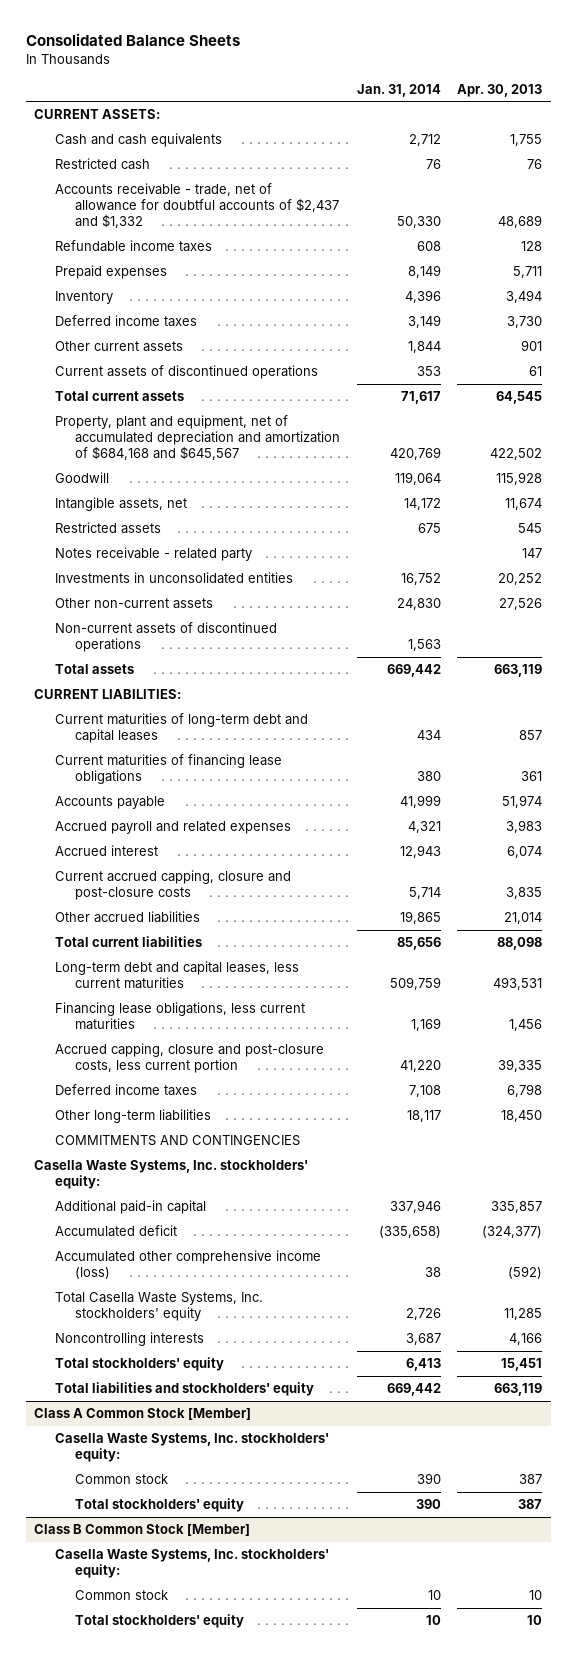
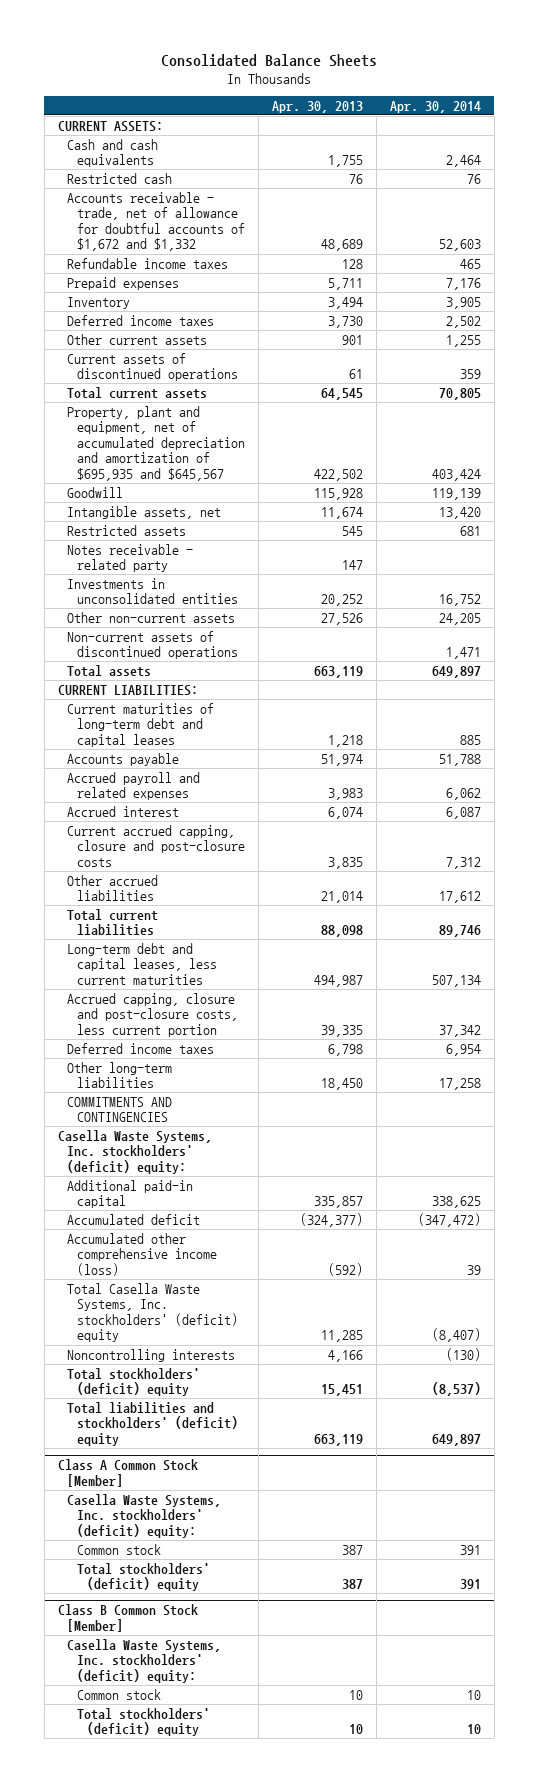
- | Jan. 31, 2014 | Apr. 30, 2013
+ | Apr. 30, 2013 | Apr. 30, 2014
- Accounts receivable - trade, net of allowance for doubtful accounts of $2,437 and $1,332 | 50,330 | 48,689
+ Accounts receivable - trade, net of allowance for doubtful accounts of $1,672 and $1,332 | 48,689 | 52,603
- Property, plant and equipment, net of accumulated depreciation and amortization of $684,168 and $645,567 | 420,769 | 422,502
+ Property, plant and equipment, net of accumulated depreciation and amortization of $695,935 and $645,567 | 422,502 | 403,424
- Current maturities of long-term debt and capital leases | 434 | 857
- Current maturities of financing lease obligations | 380 | 361
+ Current maturities of long-term debt and capital leases | 1,218 | 885
- Long-term debt and capital leases, less current maturities | 509,759 | 493,531
- Financing lease obligations, less current maturities | 1,169 | 1,456
+ Long-term debt and capital leases, less current maturities | 494,987 | 507,134
- Casella Waste Systems, Inc. stockholders' equity:
+ Casella Waste Systems, Inc. stockholders' (deficit) equity:
- Total Casella Waste Systems, Inc. stockholders' equity | 2,726 | 11,285
+ Total Casella Waste Systems, Inc. stockholders' (deficit) equity | 11,285 | (8,407)
- Total stockholders' equity | 6,413 | 15,451
- Total liabilities and stockholders' equity | 669,442 | 663,119
+ Total stockholders' (deficit) equity | 15,451 | (8,537)
+ Total liabilities and stockholders' (deficit) equity | 663,119 | 649,897
@ Class A Common Stock [Member]
- Casella Waste Systems, Inc. stockholders' equity:
+ Casella Waste Systems, Inc. stockholders' (deficit) equity:
- Total stockholders' equity | 390 | 387
+ Total stockholders' (deficit) equity | 387 | 391
@ Class B Common Stock [Member]
- Casella Waste Systems, Inc. stockholders' equity:
+ Casella Waste Systems, Inc. stockholders' (deficit) equity:
- Total stockholders' equity | 10 | 10
+ Total stockholders' (deficit) equity | 10 | 10

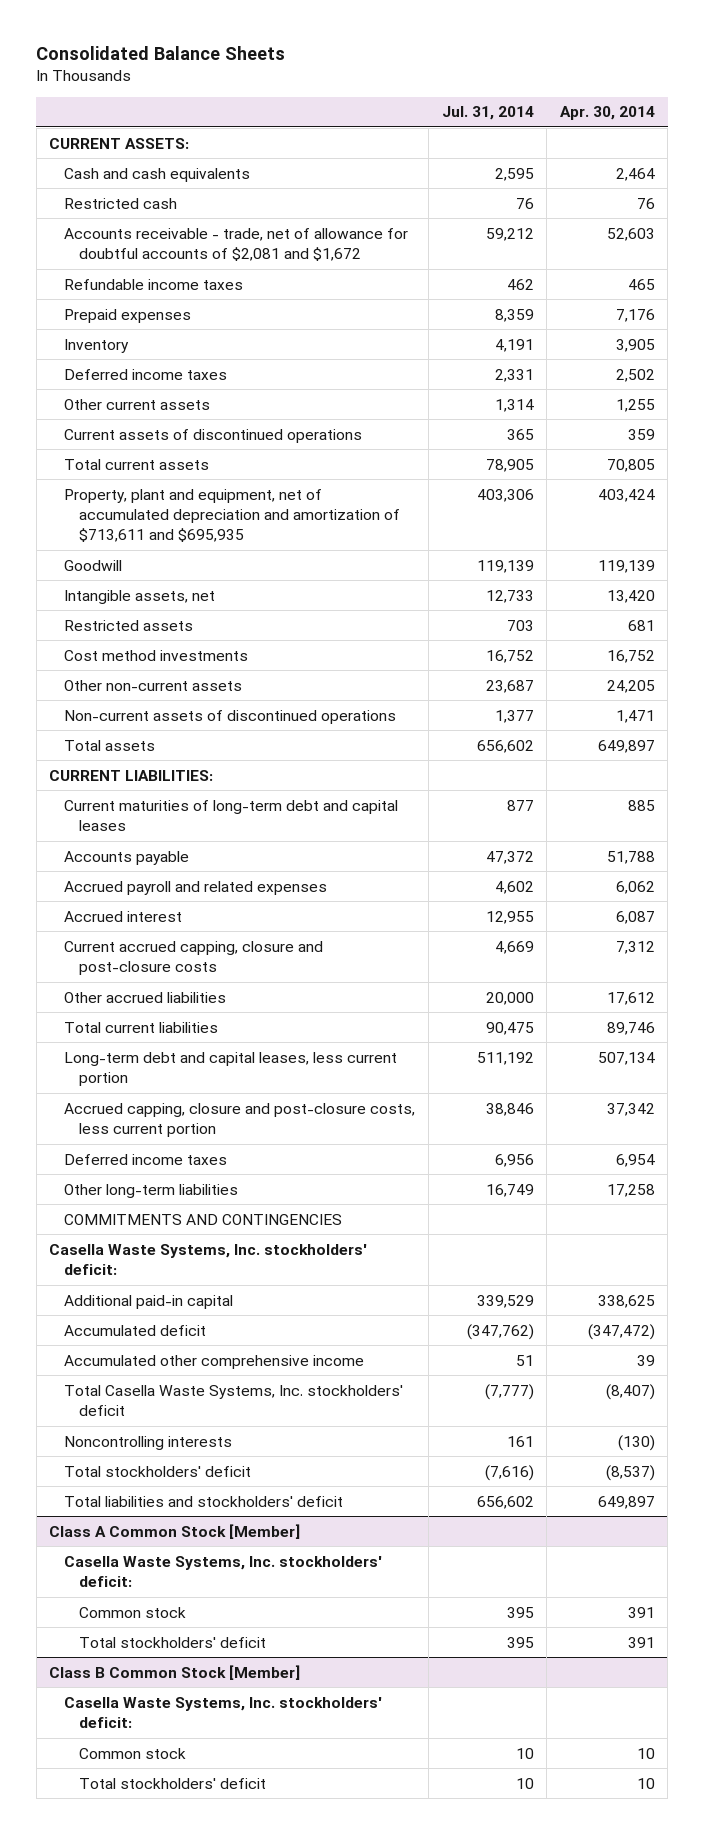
- | Apr. 30, 2013 | Apr. 30, 2014
+ | Jul. 31, 2014 | Apr. 30, 2014
- Accounts receivable - trade, net of allowance for doubtful accounts of $1,672 and $1,332 | 48,689 | 52,603
+ Accounts receivable - trade, net of allowance for doubtful accounts of $2,081 and $1,672 | 59,212 | 52,603
- Property, plant and equipment, net of accumulated depreciation and amortization of $695,935 and $645,567 | 422,502 | 403,424
+ Property, plant and equipment, net of accumulated depreciation and amortization of $713,611 and $695,935 | 403,306 | 403,424
- Notes receivable - related party | 147 |
- Investments in unconsolidated entities | 20,252 | 16,752
+ Cost method investments | 16,752 | 16,752
- Long-term debt and capital leases, less current maturities | 494,987 | 507,134
+ Long-term debt and capital leases, less current portion | 511,192 | 507,134
- Casella Waste Systems, Inc. stockholders' (deficit) equity:
+ Casella Waste Systems, Inc. stockholders' deficit:
- Accumulated other comprehensive income (loss) | (592) | 39
- Total Casella Waste Systems, Inc. stockholders' (deficit) equity | 11,285 | (8,407)
+ Accumulated other comprehensive income | 51 | 39
+ Total Casella Waste Systems, Inc. stockholders' deficit | (7,777) | (8,407)
- Total stockholders' (deficit) equity | 15,451 | (8,537)
- Total liabilities and stockholders' (deficit) equity | 663,119 | 649,897
+ Total stockholders' deficit | (7,616) | (8,537)
+ Total liabilities and stockholders' deficit | 656,602 | 649,897
@ Class A Common Stock [Member]
- Casella Waste Systems, Inc. stockholders' (deficit) equity:
+ Casella Waste Systems, Inc. stockholders' deficit:
- Total stockholders' (deficit) equity | 387 | 391
+ Total stockholders' deficit | 395 | 391
@ Class B Common Stock [Member]
- Casella Waste Systems, Inc. stockholders' (deficit) equity:
+ Casella Waste Systems, Inc. stockholders' deficit:
- Total stockholders' (deficit) equity | 10 | 10
+ Total stockholders' deficit | 10 | 10

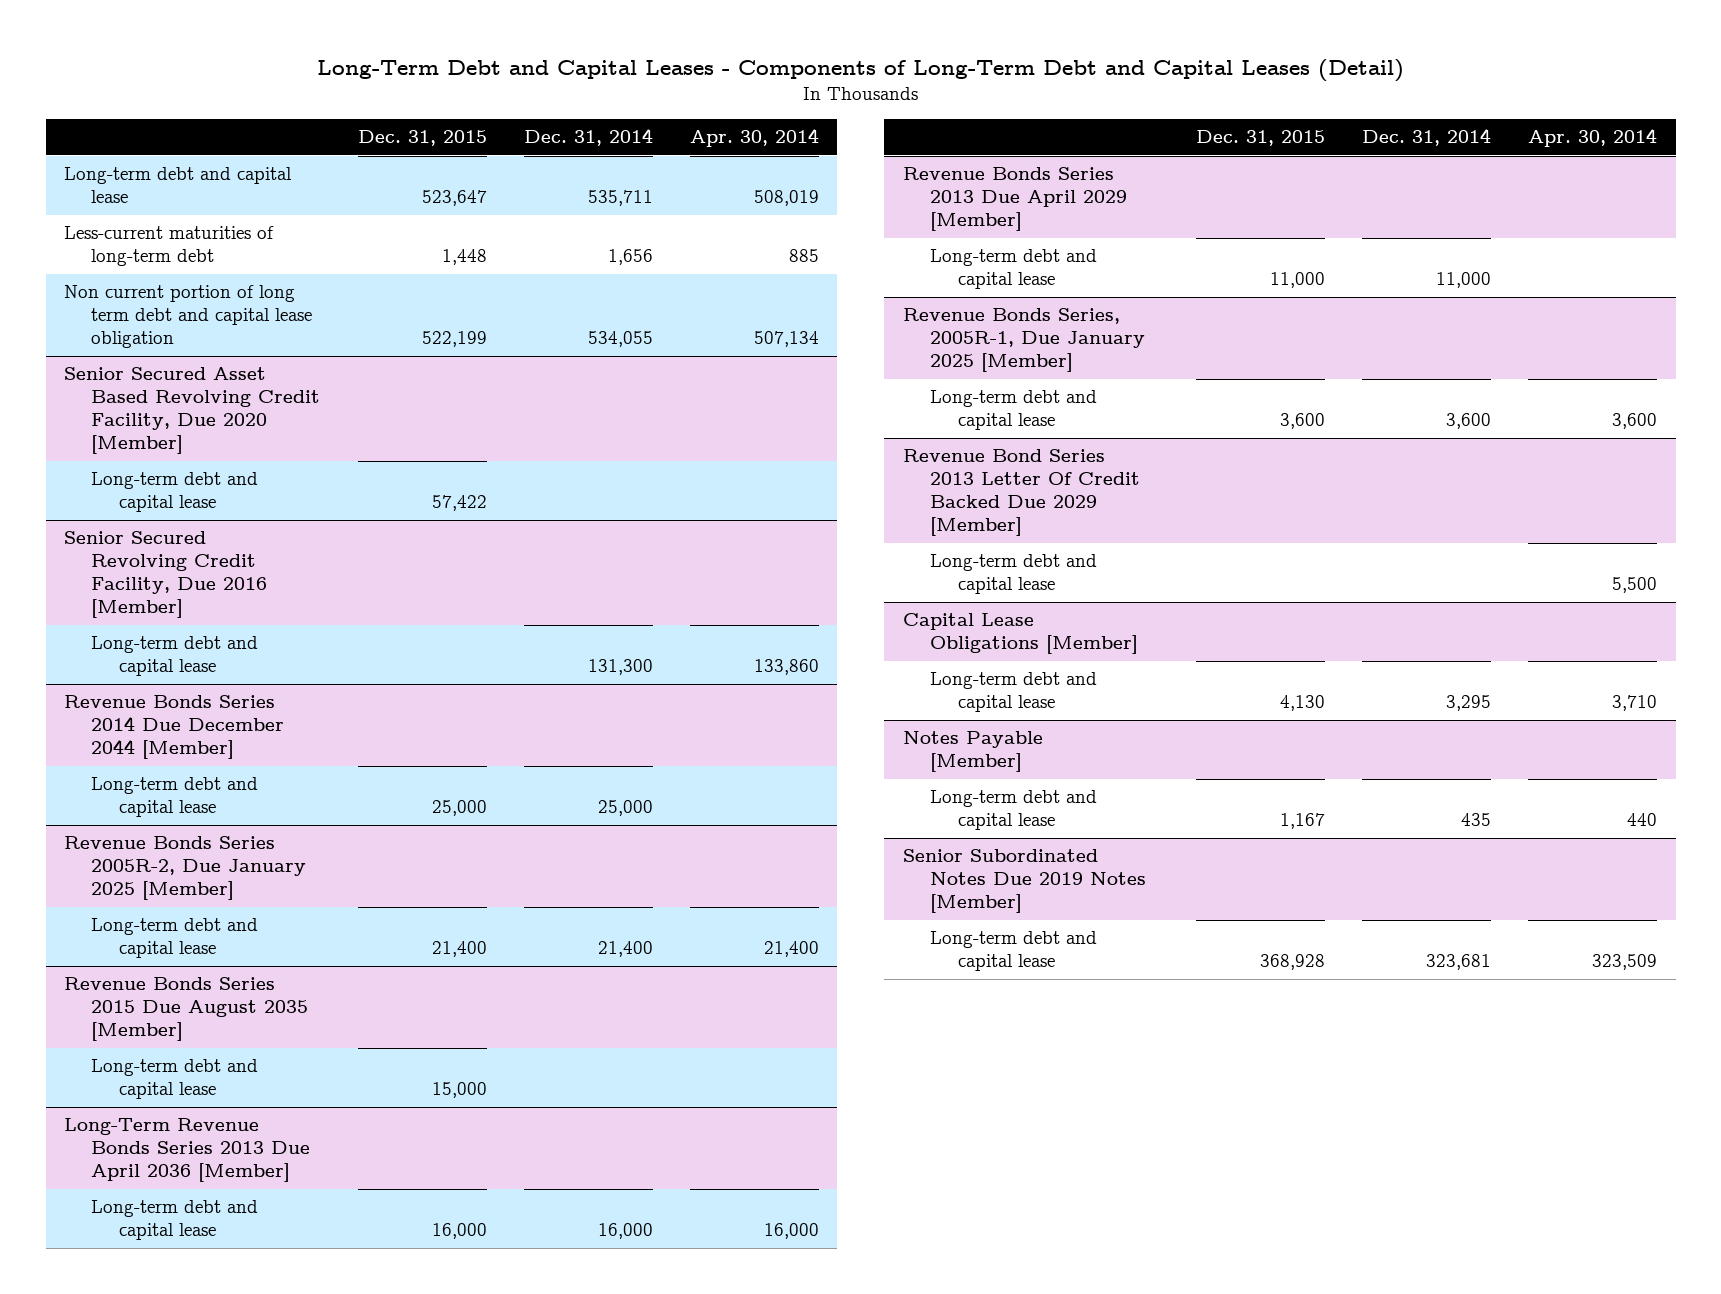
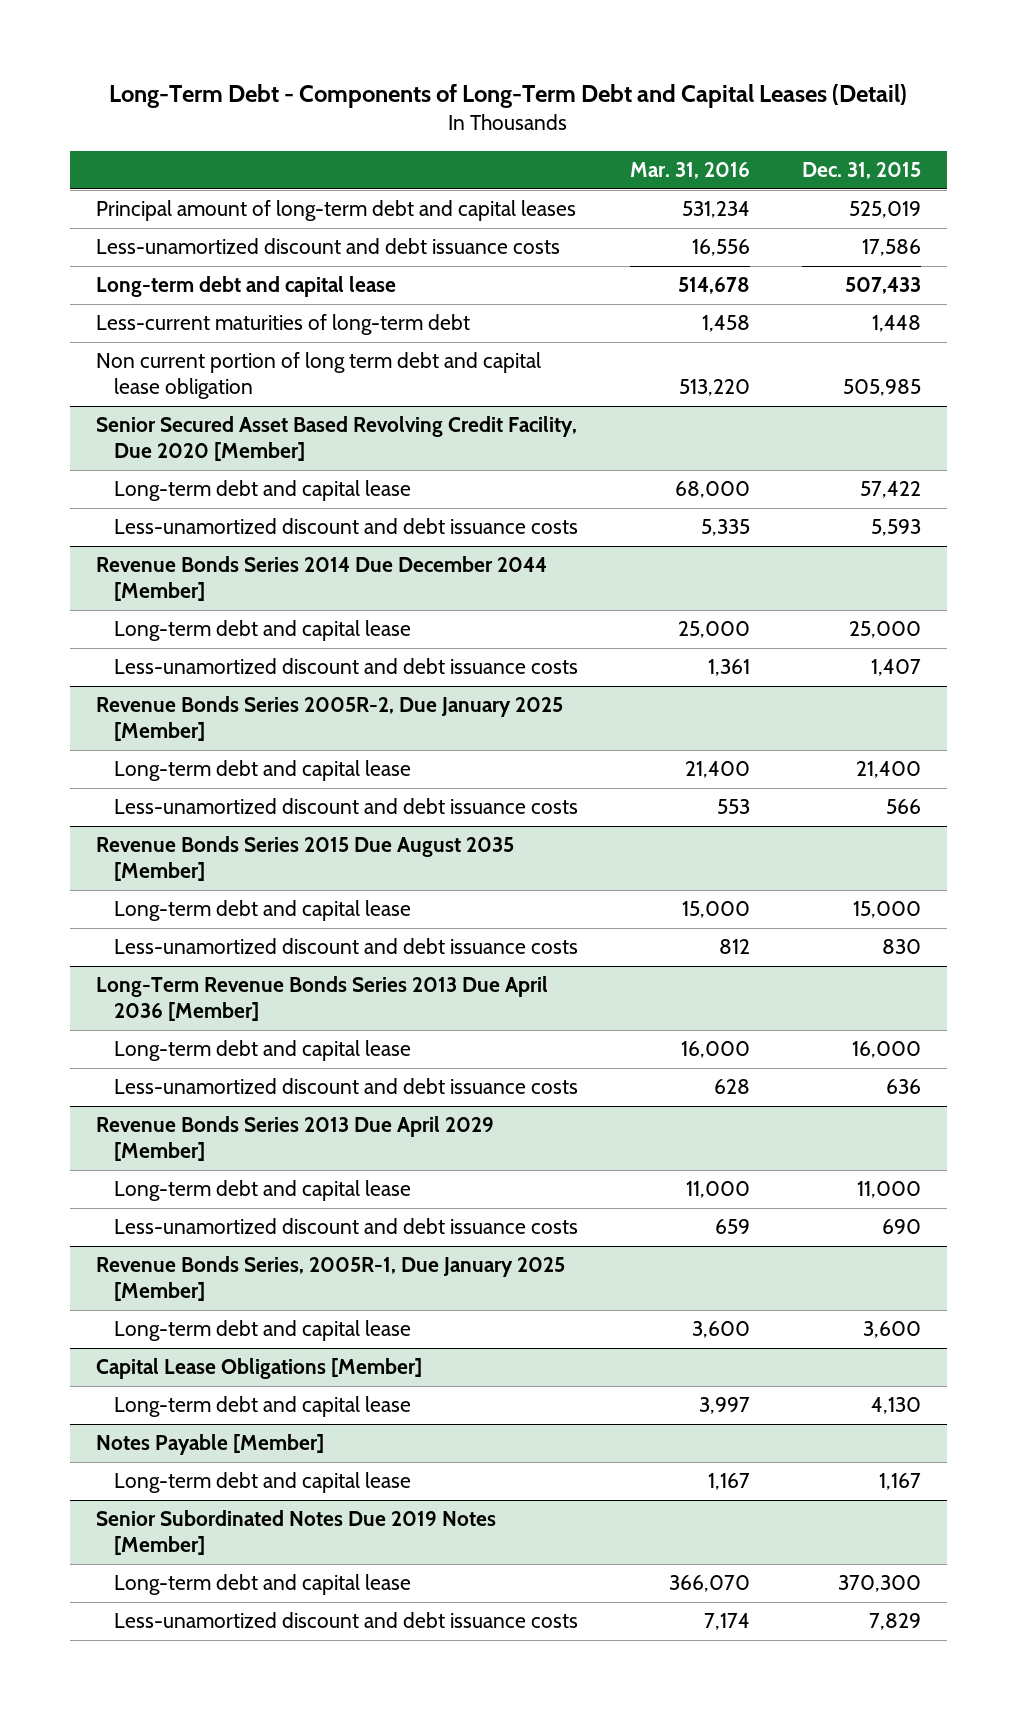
- Long-Term Debt and Capital Leases - Components of Long-Term Debt and Capital Leases (Detail)
+ Long-Term Debt - Components of Long-Term Debt and Capital Leases (Detail)
- | Dec. 31, 2015 | Dec. 31, 2014 | Apr. 30, 2014
+ | Mar. 31, 2016 | Dec. 31, 2015
- Long-term debt and capital lease | 523,647 | 535,711 | 508,019
+ Principal amount of long-term debt and capital leases | 531,234 | 525,019
+ Less-unamortized discount and debt issuance costs | 16,556 | 17,586
+ Long-term debt and capital lease | 514,678 | 507,433
- Non current portion of long term debt and capital lease obligation | 522,199 | 534,055 | 507,134
+ Non current portion of long term debt and capital lease obligation | 513,220 | 505,985
- Senior Secured Revolving Credit Facility, Due 2016 [Member]
- Long-term debt and capital lease | | 131,300 | 133,860
@ Senior Secured Asset Based Revolving Credit Facility, Due 2020 [Member]
+ Less-unamortized discount and debt issuance costs | 5,335 | 5,593
@ Revenue Bonds Series 2014 Due December 2044 [Member]
+ Less-unamortized discount and debt issuance costs | 1,361 | 1,407
@ Revenue Bonds Series 2005R-2, Due January 2025 [Member]
+ Less-unamortized discount and debt issuance costs | 553 | 566
@ Revenue Bonds Series 2015 Due August 2035 [Member]
+ Less-unamortized discount and debt issuance costs | 812 | 830
@ Long-Term Revenue Bonds Series 2013 Due April 2036 [Member]
+ Less-unamortized discount and debt issuance costs | 628 | 636
@ Revenue Bonds Series 2013 Due April 2029 [Member]
+ Less-unamortized discount and debt issuance costs | 659 | 690
- Revenue Bond Series 2013 Letter Of Credit Backed Due 2029 [Member]
- Long-term debt and capital lease | | | 5,500
@ Senior Subordinated Notes Due 2019 Notes [Member]
- Long-term debt and capital lease | 368,928 | 323,681 | 323,509
+ Long-term debt and capital lease | 366,070 | 370,300
+ Less-unamortized discount and debt issuance costs | 7,174 | 7,829

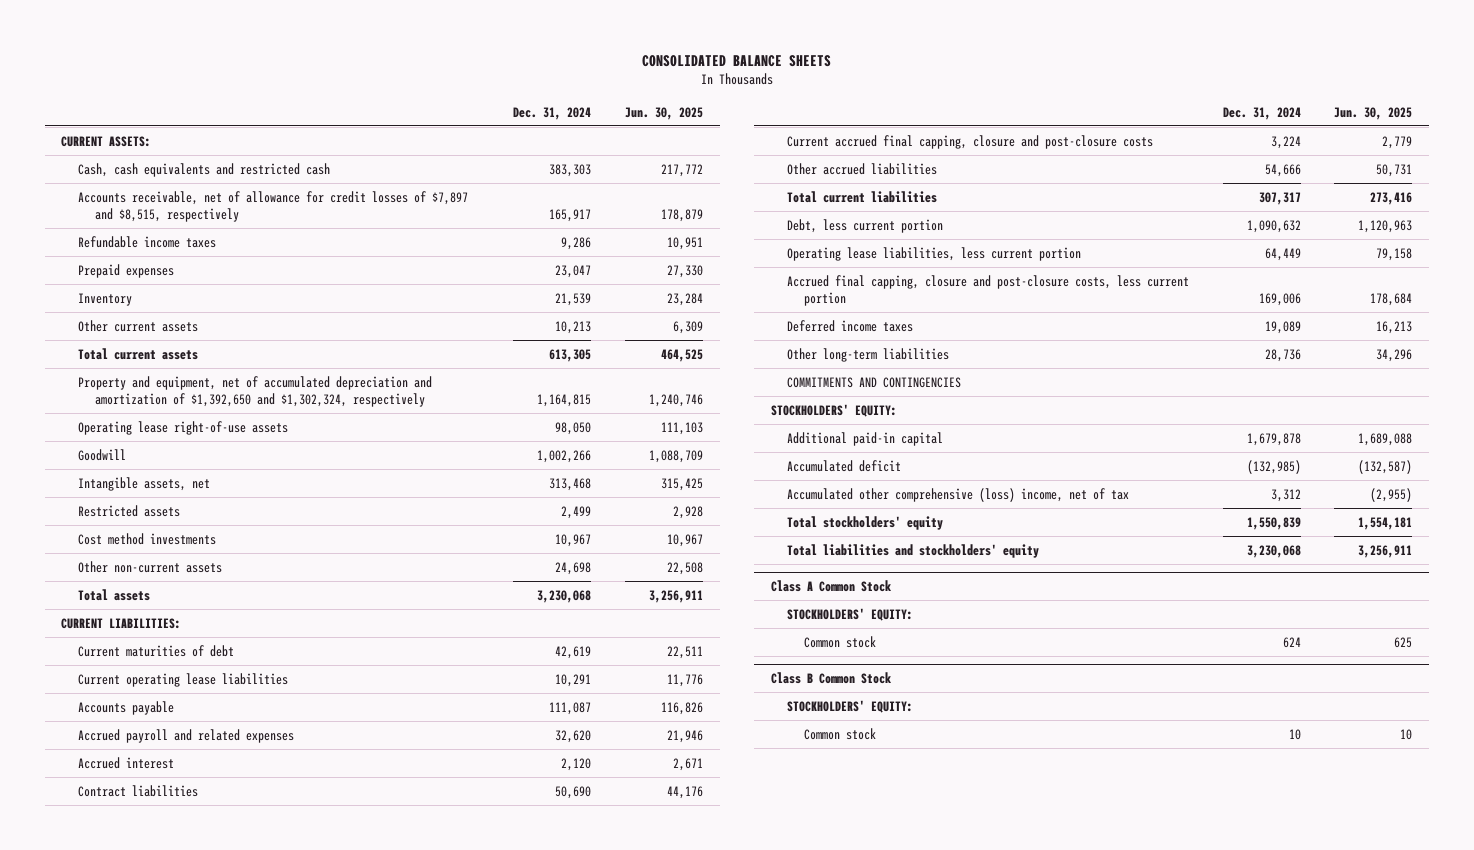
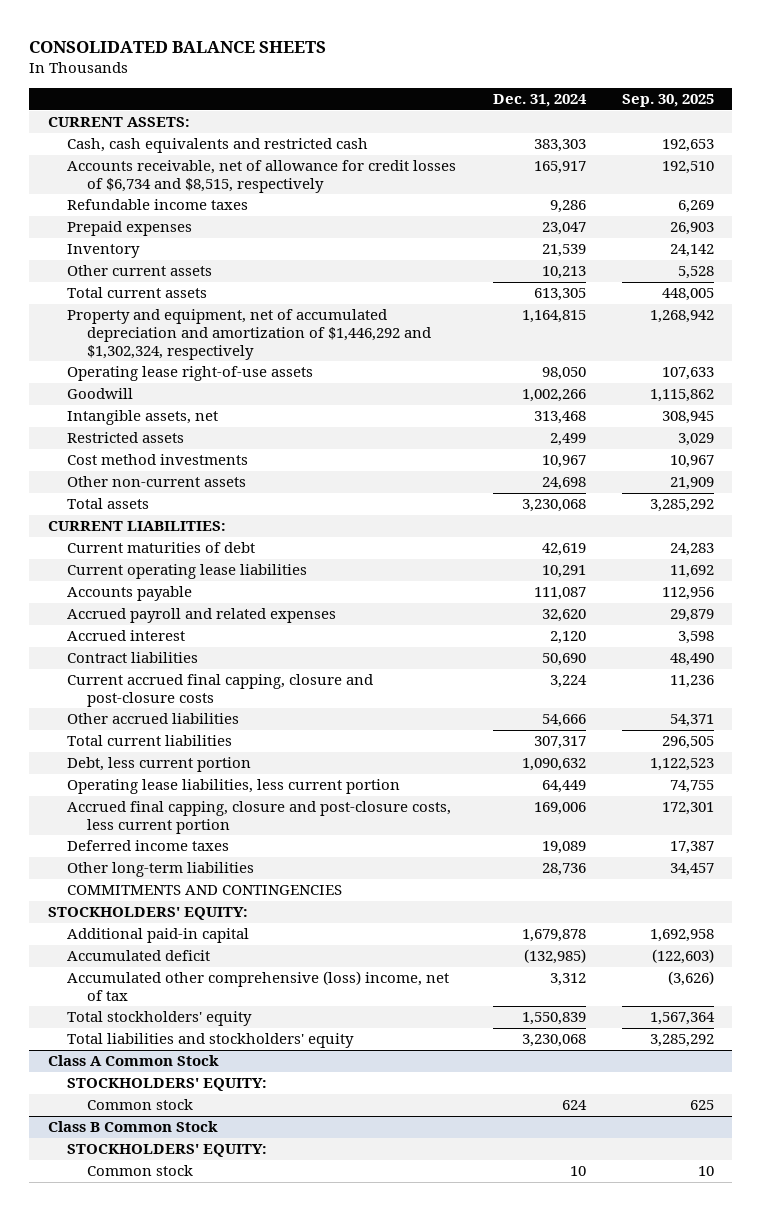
- | Dec. 31, 2024 | Jun. 30, 2025
+ | Dec. 31, 2024 | Sep. 30, 2025
- Accounts receivable, net of allowance for credit losses of $7,897 and $8,515, respectively | 165,917 | 178,879
+ Accounts receivable, net of allowance for credit losses of $6,734 and $8,515, respectively | 165,917 | 192,510
- Property and equipment, net of accumulated depreciation and amortization of $1,392,650 and $1,302,324, respectively | 1,164,815 | 1,240,746
+ Property and equipment, net of accumulated depreciation and amortization of $1,446,292 and $1,302,324, respectively | 1,164,815 | 1,268,942

